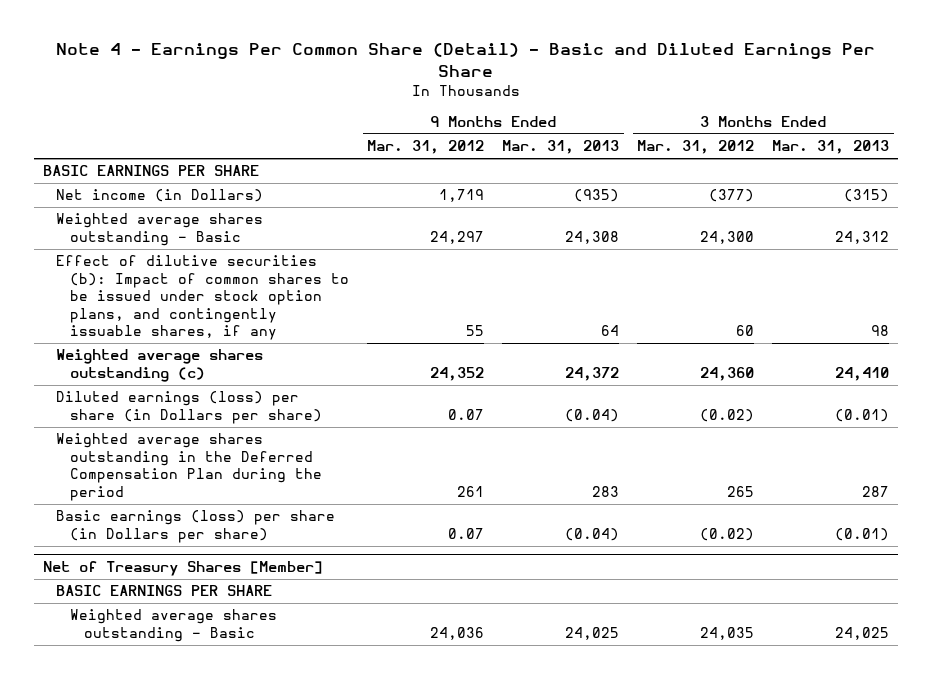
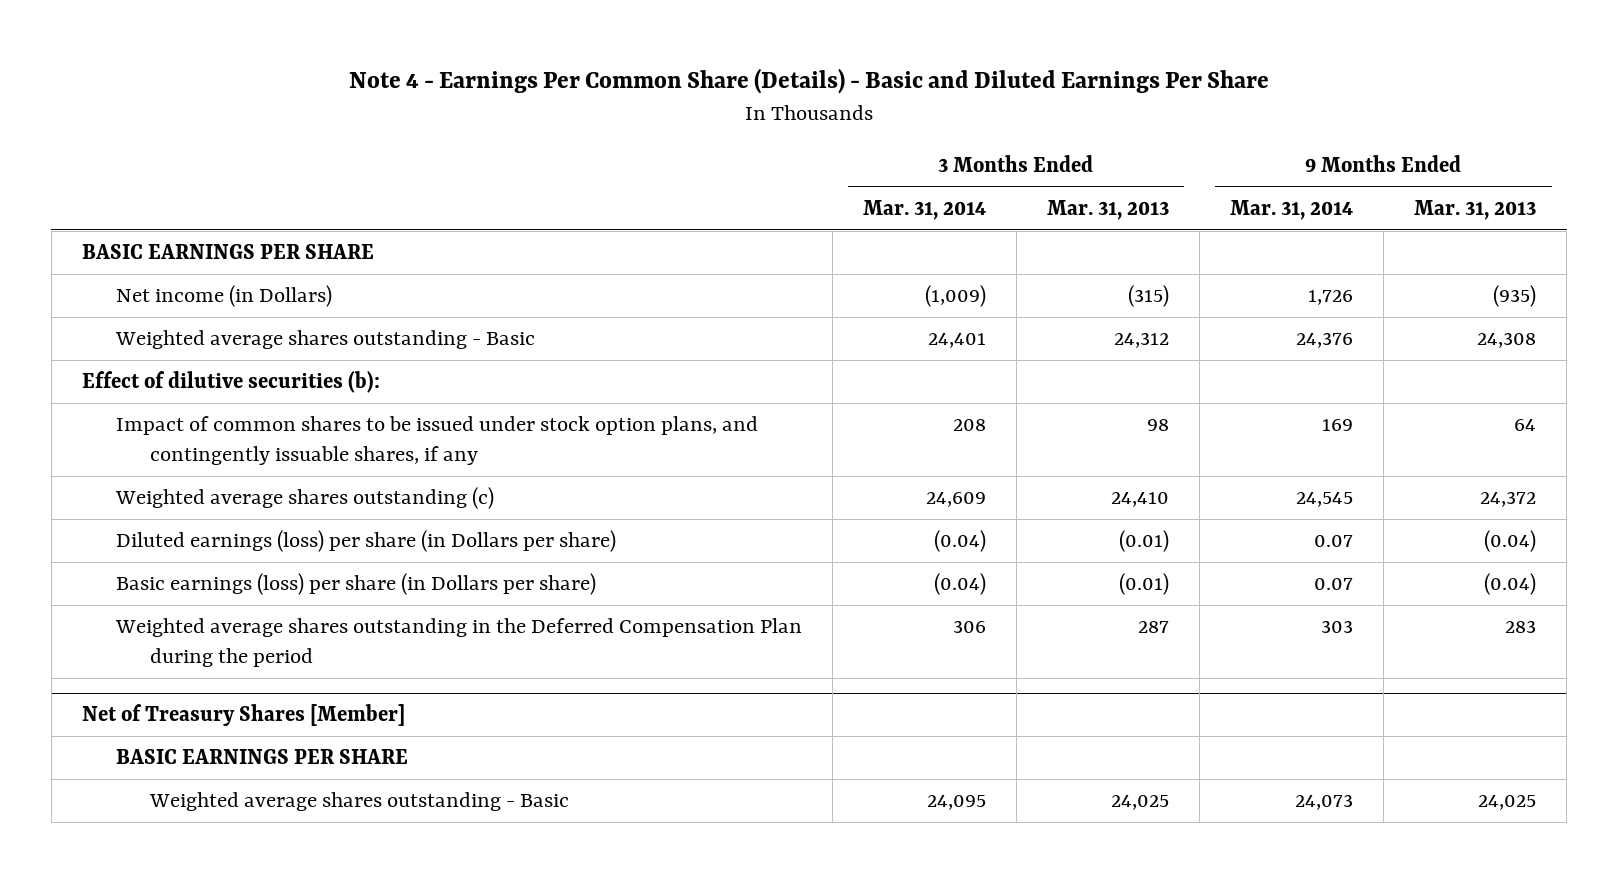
- Note 4 - Earnings Per Common Share (Detail) - Basic and Diluted Earnings Per Share
+ Note 4 - Earnings Per Common Share (Details) - Basic and Diluted Earnings Per Share
- | 9 Months Ended Mar. 31, 2012 | 9 Months Ended Mar. 31, 2013 | 3 Months Ended Mar. 31, 2012 | 3 Months Ended Mar. 31, 2013
+ | 3 Months Ended Mar. 31, 2014 | 3 Months Ended Mar. 31, 2013 | 9 Months Ended Mar. 31, 2014 | 9 Months Ended Mar. 31, 2013
- Effect of dilutive securities (b): Impact of common shares to be issued under stock option plans, and contingently issuable shares, if any | 55 | 64 | 60 | 98
+ Effect of dilutive securities (b):
+ Impact of common shares to be issued under stock option plans, and contingently issuable shares, if any | 208 | 98 | 169 | 64
moved down: Weighted average shares outstanding in the Deferred Compensation Plan during the period | 306 | 287 | 303 | 283

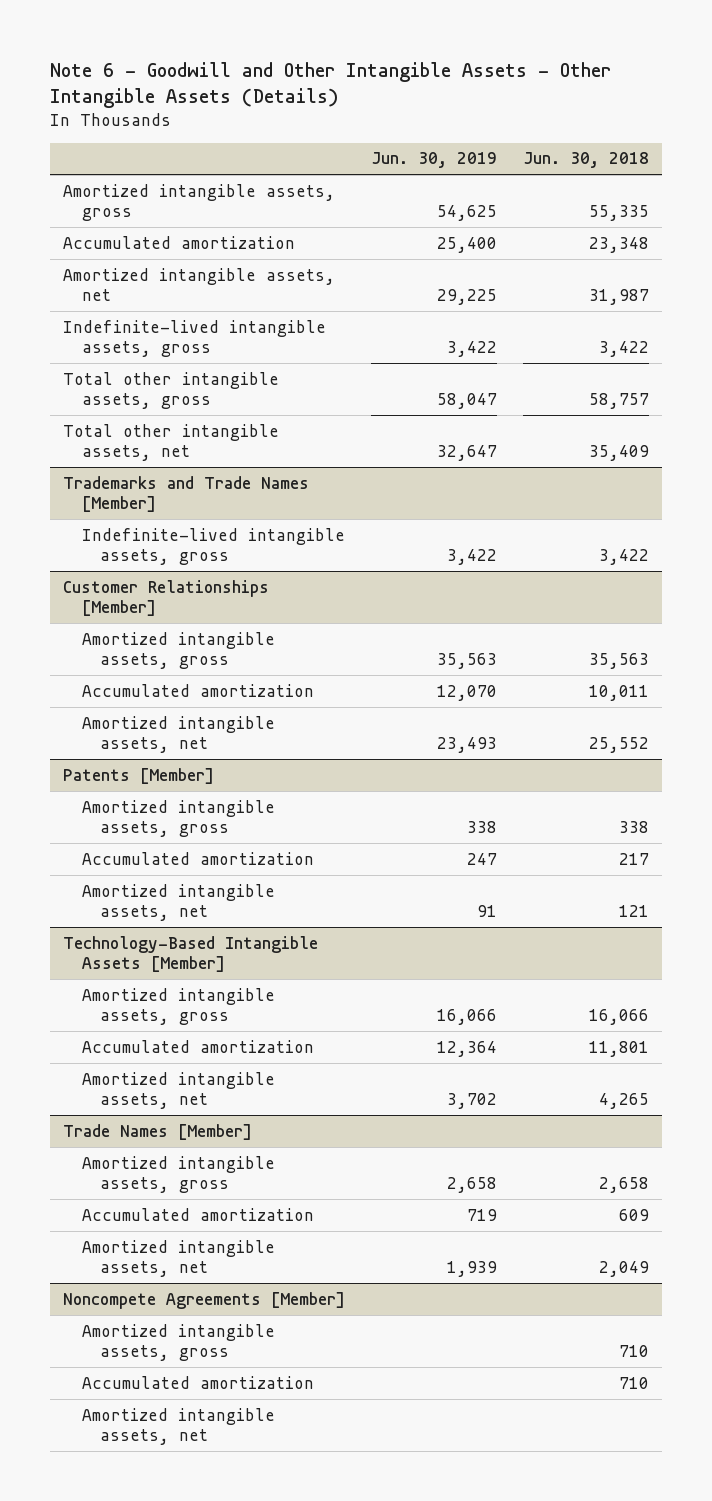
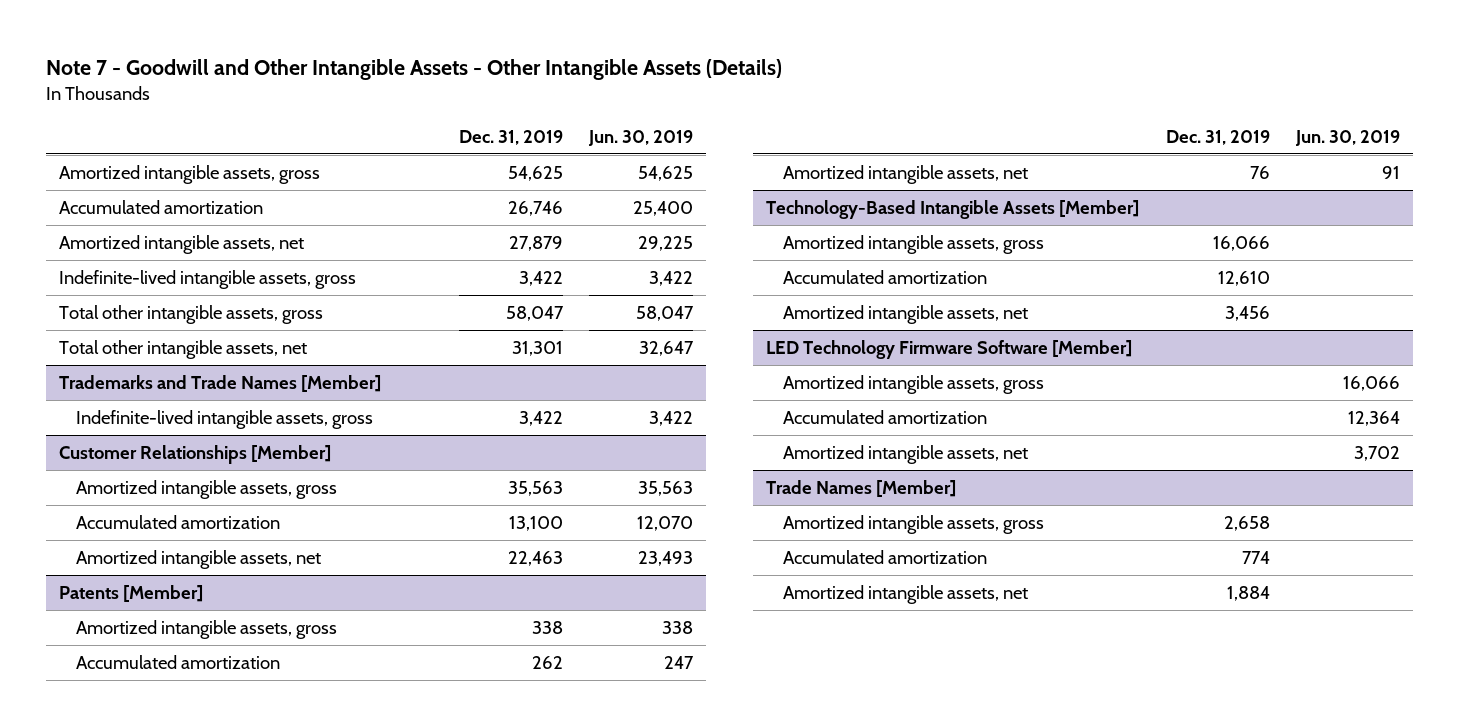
- Note 6 - Goodwill and Other Intangible Assets - Other Intangible Assets (Details)
+ Note 7 - Goodwill and Other Intangible Assets - Other Intangible Assets (Details)
- | Jun. 30, 2019 | Jun. 30, 2018
+ | Dec. 31, 2019 | Jun. 30, 2019
@ Technology-Based Intangible Assets [Member]
+ Amortized intangible assets, gross | 16,066 |
+ Accumulated amortization | 12,610 |
+ Amortized intangible assets, net | 3,456 |
+ LED Technology Firmware Software [Member]
@ Trade Names [Member]
- Amortized intangible assets, gross | 2,658 | 2,658
- Accumulated amortization | 719 | 609
- Amortized intangible assets, net | 1,939 | 2,049
- Noncompete Agreements [Member]

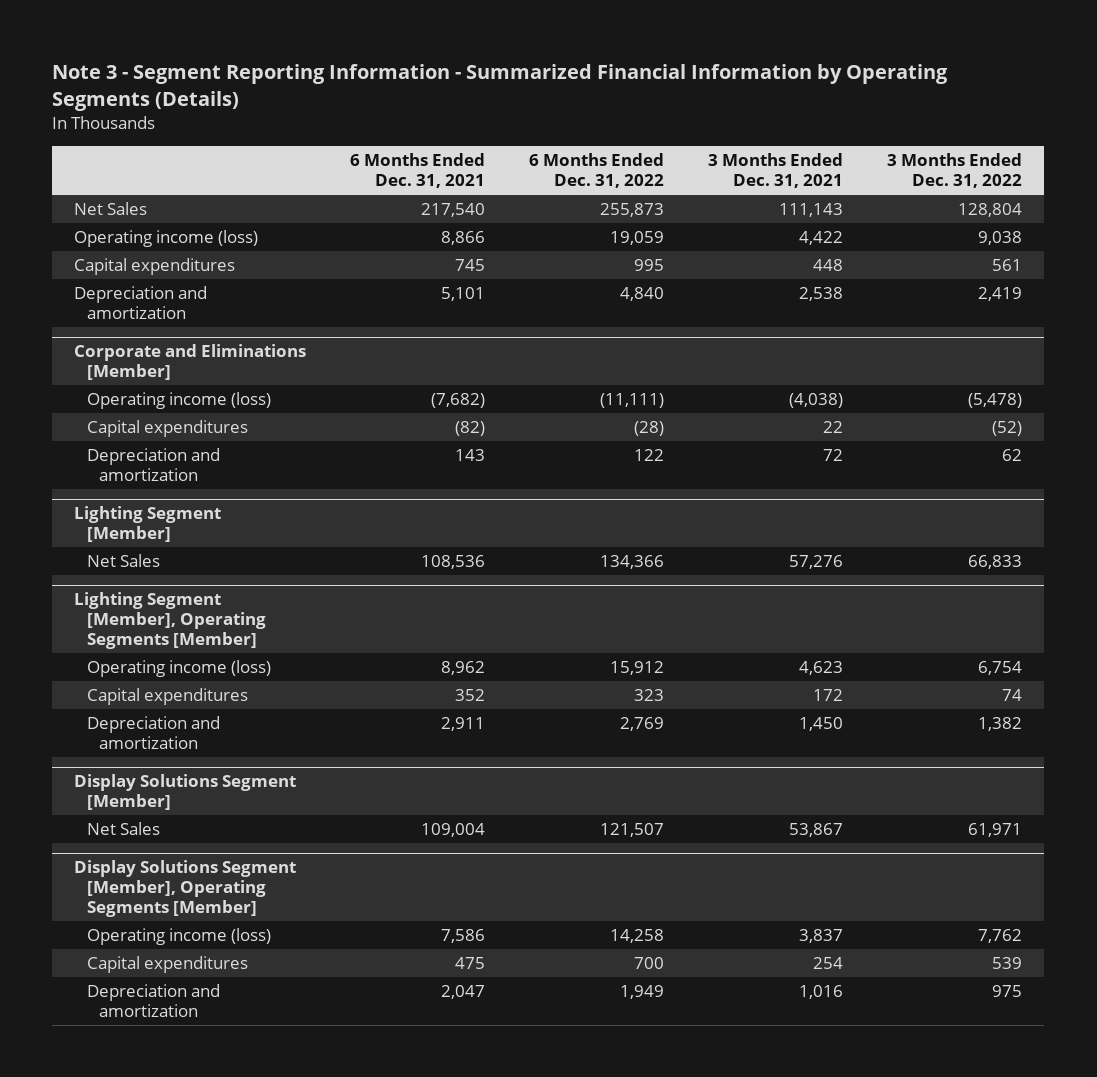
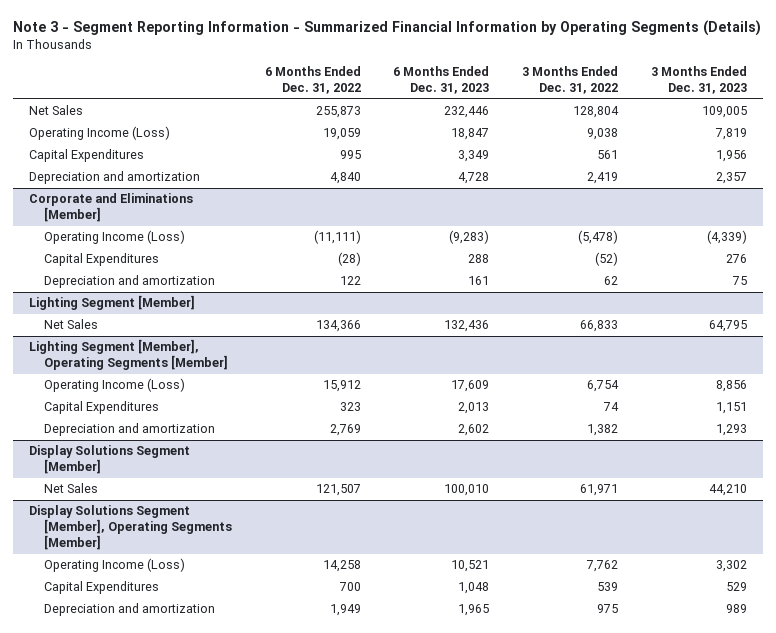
- | 6 Months Ended Dec. 31, 2021 | 6 Months Ended Dec. 31, 2022 | 3 Months Ended Dec. 31, 2021 | 3 Months Ended Dec. 31, 2022
+ | 6 Months Ended Dec. 31, 2022 | 6 Months Ended Dec. 31, 2023 | 3 Months Ended Dec. 31, 2022 | 3 Months Ended Dec. 31, 2023
- Operating income (loss) | 8,866 | 19,059 | 4,422 | 9,038
- Capital expenditures | 745 | 995 | 448 | 561
+ Operating Income (Loss) | 19,059 | 18,847 | 9,038 | 7,819
+ Capital Expenditures | 995 | 3,349 | 561 | 1,956
@ Corporate and Eliminations [Member]
- Operating income (loss) | (7,682) | (11,111) | (4,038) | (5,478)
- Capital expenditures | (82) | (28) | 22 | (52)
+ Operating Income (Loss) | (11,111) | (9,283) | (5,478) | (4,339)
+ Capital Expenditures | (28) | 288 | (52) | 276
@ Lighting Segment [Member], Operating Segments [Member]
- Operating income (loss) | 8,962 | 15,912 | 4,623 | 6,754
- Capital expenditures | 352 | 323 | 172 | 74
+ Operating Income (Loss) | 15,912 | 17,609 | 6,754 | 8,856
+ Capital Expenditures | 323 | 2,013 | 74 | 1,151
@ Display Solutions Segment [Member], Operating Segments [Member]
- Operating income (loss) | 7,586 | 14,258 | 3,837 | 7,762
- Capital expenditures | 475 | 700 | 254 | 539
+ Operating Income (Loss) | 14,258 | 10,521 | 7,762 | 3,302
+ Capital Expenditures | 700 | 1,048 | 539 | 529

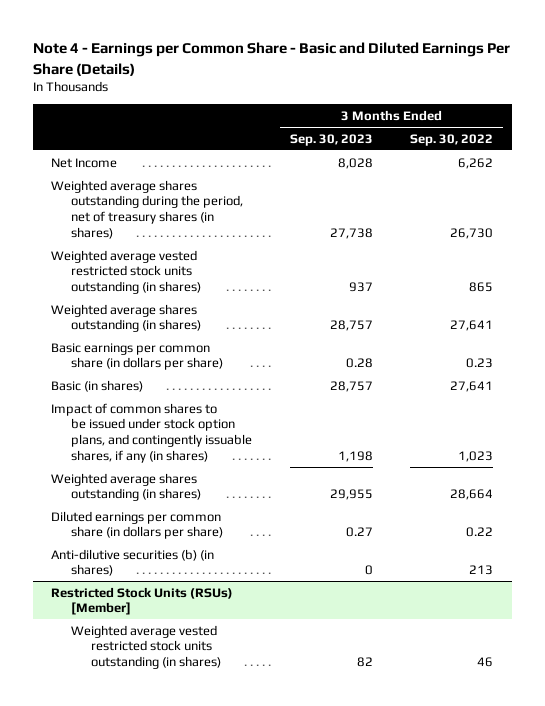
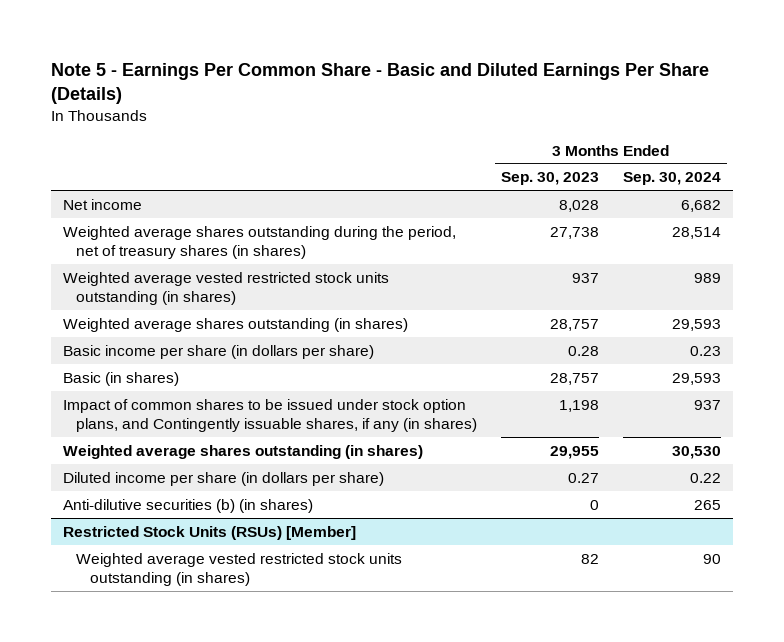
- Note 4 - Earnings per Common Share - Basic and Diluted Earnings Per Share (Details)
+ Note 5 - Earnings Per Common Share - Basic and Diluted Earnings Per Share (Details)
- | 3 Months Ended Sep. 30, 2023 | 3 Months Ended Sep. 30, 2022
+ | 3 Months Ended Sep. 30, 2023 | 3 Months Ended Sep. 30, 2024
- Net Income | 8,028 | 6,262
+ Net income | 8,028 | 6,682
- Basic earnings per common share (in dollars per share) | 0.28 | 0.23
+ Basic income per share (in dollars per share) | 0.28 | 0.23
- Impact of common shares to be issued under stock option plans, and contingently issuable shares, if any (in shares) | 1,198 | 1,023
+ Impact of common shares to be issued under stock option plans, and Contingently issuable shares, if any (in shares) | 1,198 | 937
- Diluted earnings per common share (in dollars per share) | 0.27 | 0.22
+ Diluted income per share (in dollars per share) | 0.27 | 0.22

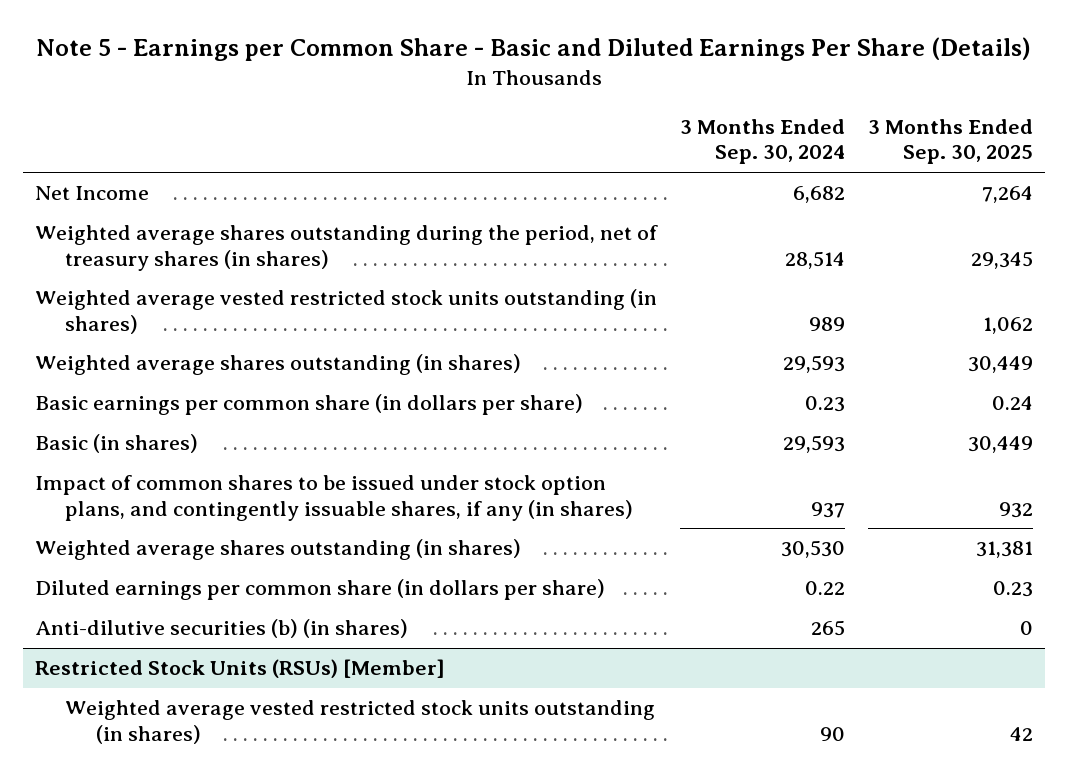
- Note 5 - Earnings Per Common Share - Basic and Diluted Earnings Per Share (Details)
+ Note 5 - Earnings per Common Share - Basic and Diluted Earnings Per Share (Details)
- | 3 Months Ended Sep. 30, 2023 | 3 Months Ended Sep. 30, 2024
+ | 3 Months Ended Sep. 30, 2024 | 3 Months Ended Sep. 30, 2025
- Net income | 8,028 | 6,682
+ Net Income | 6,682 | 7,264
- Basic income per share (in dollars per share) | 0.28 | 0.23
+ Basic earnings per common share (in dollars per share) | 0.23 | 0.24
- Impact of common shares to be issued under stock option plans, and Contingently issuable shares, if any (in shares) | 1,198 | 937
+ Impact of common shares to be issued under stock option plans, and contingently issuable shares, if any (in shares) | 937 | 932
- Diluted income per share (in dollars per share) | 0.27 | 0.22
+ Diluted earnings per common share (in dollars per share) | 0.22 | 0.23

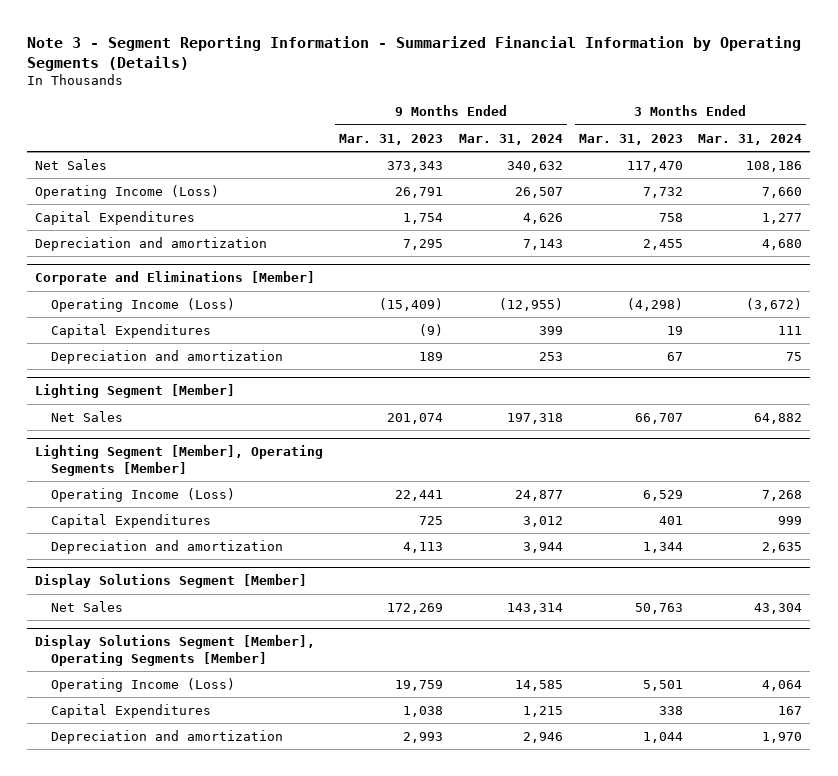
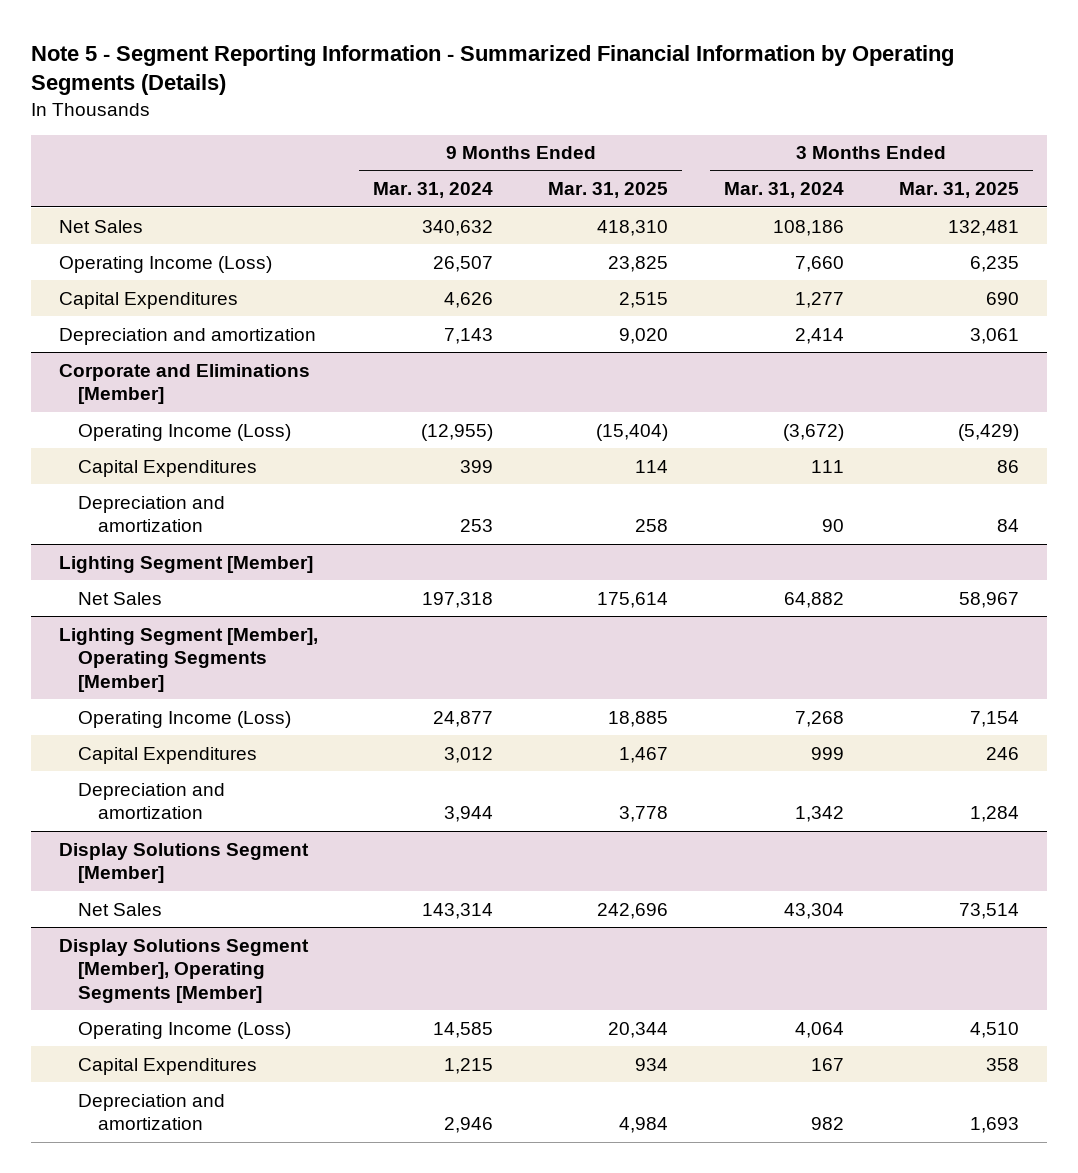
- Note 3 - Segment Reporting Information - Summarized Financial Information by Operating Segments (Details)
+ Note 5 - Segment Reporting Information - Summarized Financial Information by Operating Segments (Details)
- | 9 Months Ended Mar. 31, 2023 | 9 Months Ended Mar. 31, 2024 | 3 Months Ended Mar. 31, 2023 | 3 Months Ended Mar. 31, 2024
+ | 9 Months Ended Mar. 31, 2024 | 9 Months Ended Mar. 31, 2025 | 3 Months Ended Mar. 31, 2024 | 3 Months Ended Mar. 31, 2025
- Depreciation and amortization | 7,295 | 7,143 | 2,455 | 4,680
+ Depreciation and amortization | 7,143 | 9,020 | 2,414 | 3,061
@ Corporate and Eliminations [Member]
- Depreciation and amortization | 189 | 253 | 67 | 75
+ Depreciation and amortization | 253 | 258 | 90 | 84
@ Lighting Segment [Member], Operating Segments [Member]
- Depreciation and amortization | 4,113 | 3,944 | 1,344 | 2,635
+ Depreciation and amortization | 3,944 | 3,778 | 1,342 | 1,284
@ Display Solutions Segment [Member], Operating Segments [Member]
- Depreciation and amortization | 2,993 | 2,946 | 1,044 | 1,970
+ Depreciation and amortization | 2,946 | 4,984 | 982 | 1,693

